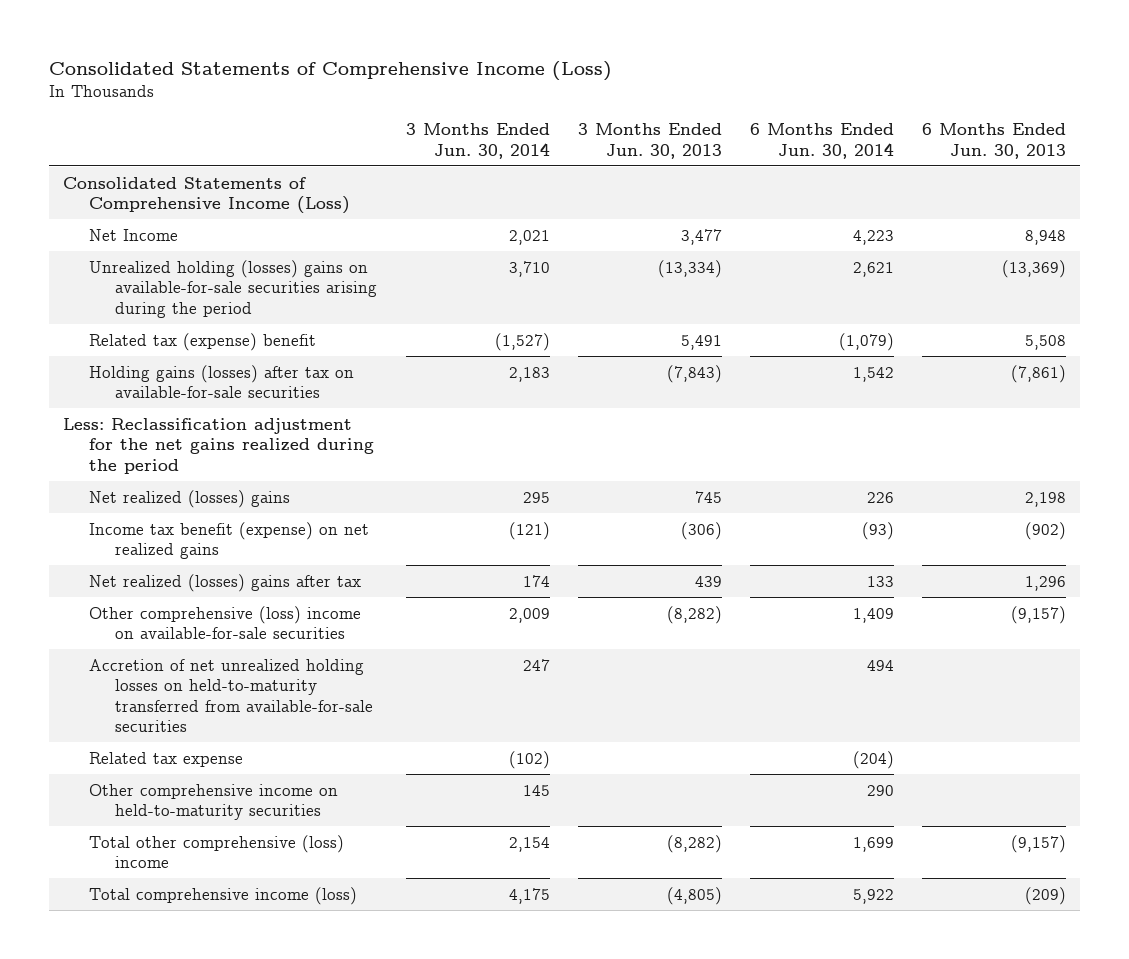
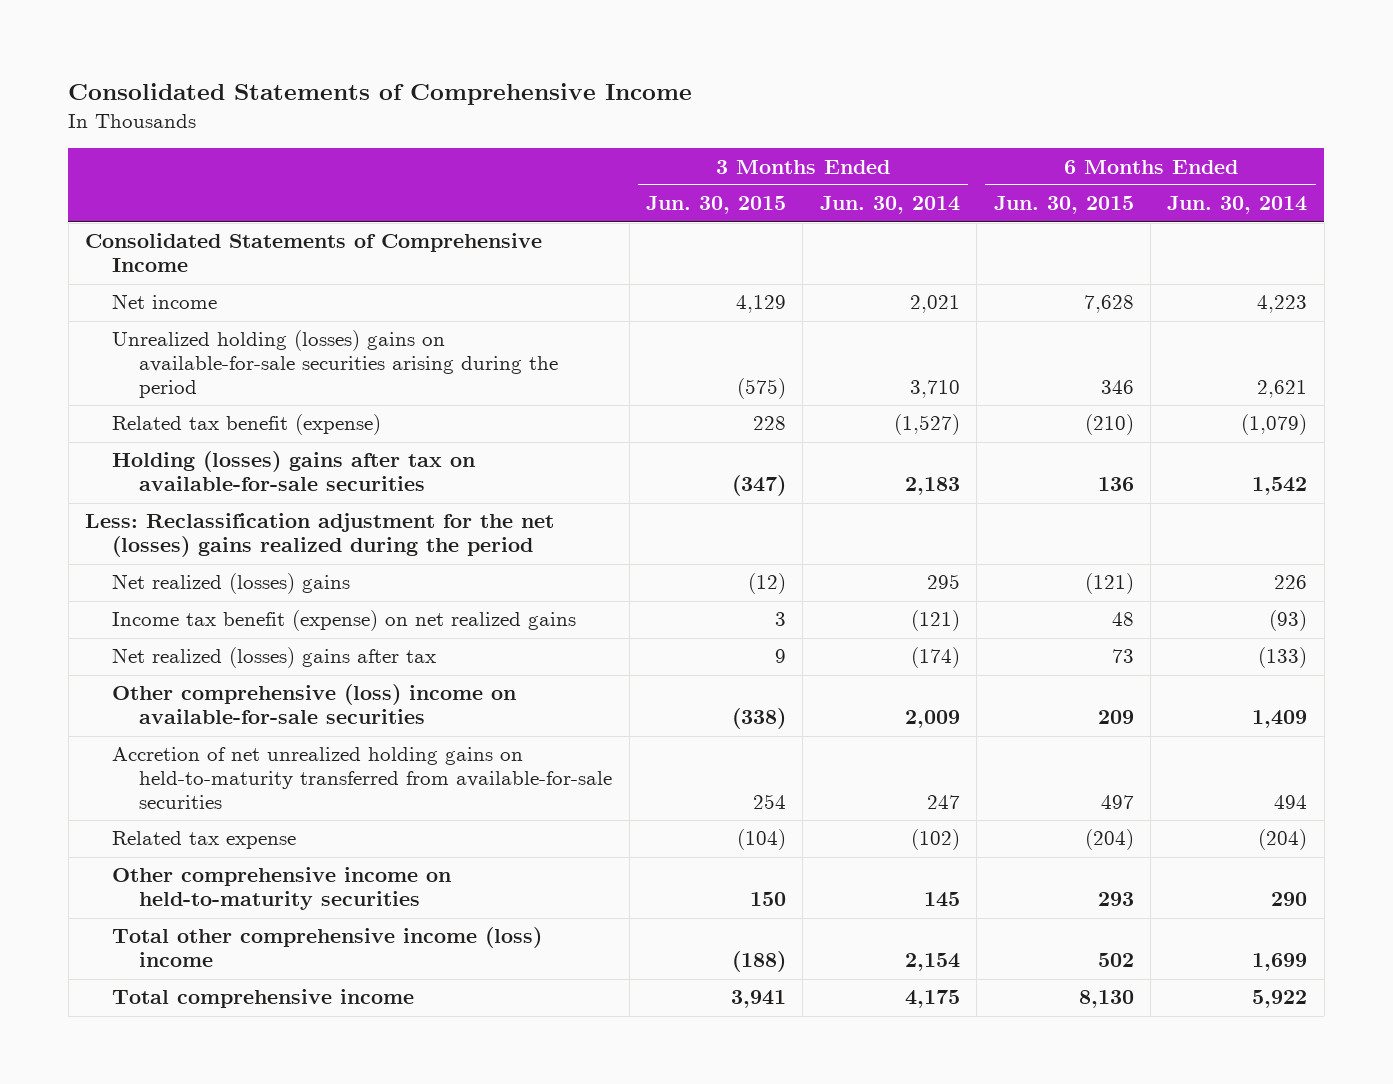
- Consolidated Statements of Comprehensive Income (Loss)
+ Consolidated Statements of Comprehensive Income
- | 3 Months Ended Jun. 30, 2014 | 3 Months Ended Jun. 30, 2013 | 6 Months Ended Jun. 30, 2014 | 6 Months Ended Jun. 30, 2013
+ | 3 Months Ended Jun. 30, 2015 | 3 Months Ended Jun. 30, 2014 | 6 Months Ended Jun. 30, 2015 | 6 Months Ended Jun. 30, 2014
- Consolidated Statements of Comprehensive Income (Loss)
- Net Income | 2,021 | 3,477 | 4,223 | 8,948
+ Consolidated Statements of Comprehensive Income
+ Net income | 4,129 | 2,021 | 7,628 | 4,223
- Related tax (expense) benefit | (1,527) | 5,491 | (1,079) | 5,508
- Holding gains (losses) after tax on available-for-sale securities | 2,183 | (7,843) | 1,542 | (7,861)
- Less: Reclassification adjustment for the net gains realized during the period
+ Related tax benefit (expense) | 228 | (1,527) | (210) | (1,079)
+ Holding (losses) gains after tax on available-for-sale securities | (347) | 2,183 | 136 | 1,542
+ Less: Reclassification adjustment for the net (losses) gains realized during the period
- Net realized (losses) gains after tax | 174 | 439 | 133 | 1,296
+ Net realized (losses) gains after tax | 9 | (174) | 73 | (133)
- Accretion of net unrealized holding losses on held-to-maturity transferred from available-for-sale securities | 247 | | 494 |
+ Accretion of net unrealized holding gains on held-to-maturity transferred from available-for-sale securities | 254 | 247 | 497 | 494
- Total other comprehensive (loss) income | 2,154 | (8,282) | 1,699 | (9,157)
- Total comprehensive income (loss) | 4,175 | (4,805) | 5,922 | (209)
+ Total other comprehensive income (loss) income | (188) | 2,154 | 502 | 1,699
+ Total comprehensive income | 3,941 | 4,175 | 8,130 | 5,922

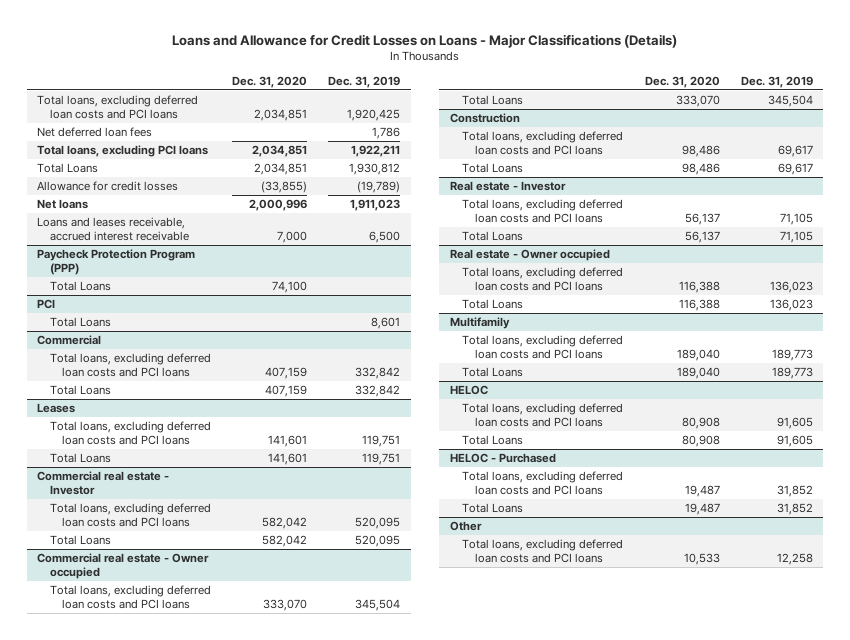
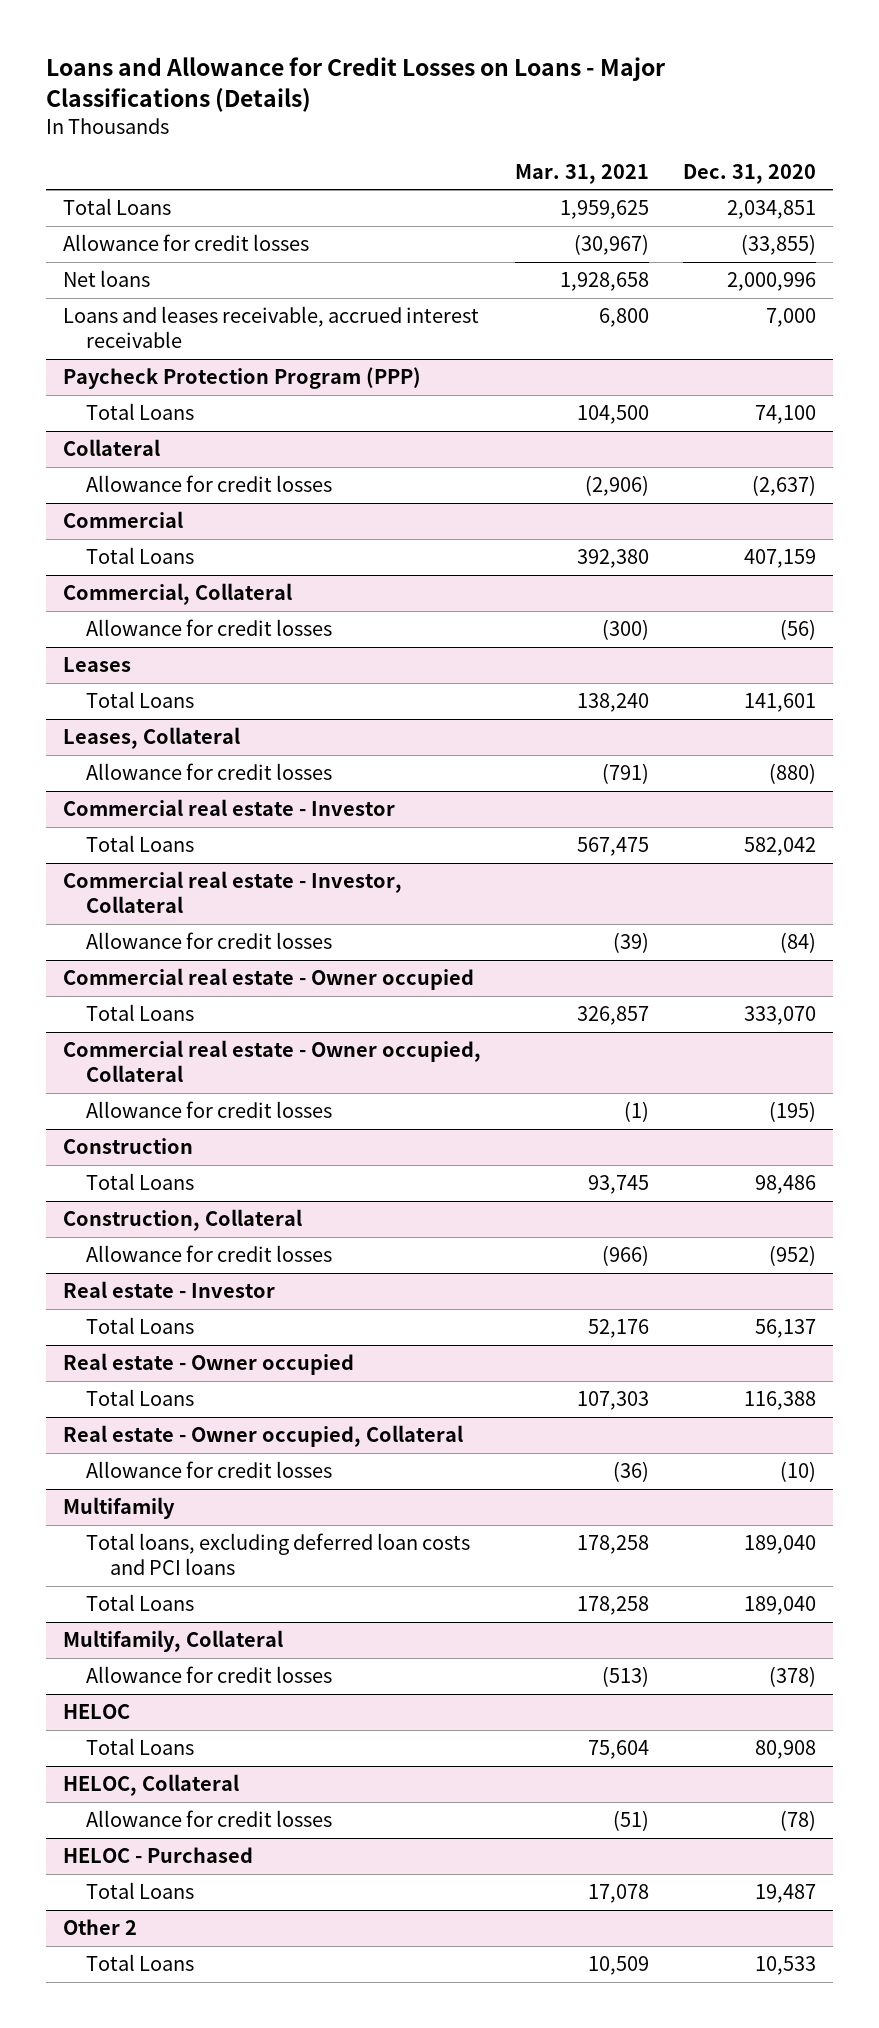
- | Dec. 31, 2020 | Dec. 31, 2019
+ | Mar. 31, 2021 | Dec. 31, 2020
- Total loans, excluding deferred loan costs and PCI loans | 2,034,851 | 1,920,425
- Net deferred loan fees | | 1,786
- Total loans, excluding PCI loans | 2,034,851 | 1,922,211
- PCI
- Total Loans | | 8,601
+ Collateral
+ Allowance for credit losses | (2,906) | (2,637)
@ Commercial
- Total loans, excluding deferred loan costs and PCI loans | 407,159 | 332,842
+ Commercial, Collateral
+ Allowance for credit losses | (300) | (56)
@ Leases
- Total loans, excluding deferred loan costs and PCI loans | 141,601 | 119,751
+ Leases, Collateral
+ Allowance for credit losses | (791) | (880)
@ Commercial real estate - Investor
- Total loans, excluding deferred loan costs and PCI loans | 582,042 | 520,095
+ Commercial real estate - Investor, Collateral
+ Allowance for credit losses | (39) | (84)
@ Commercial real estate - Owner occupied
- Total loans, excluding deferred loan costs and PCI loans | 333,070 | 345,504
+ Commercial real estate - Owner occupied, Collateral
+ Allowance for credit losses | (1) | (195)
@ Construction
- Total loans, excluding deferred loan costs and PCI loans | 98,486 | 69,617
+ Construction, Collateral
+ Allowance for credit losses | (966) | (952)
@ Real estate - Investor
- Total loans, excluding deferred loan costs and PCI loans | 56,137 | 71,105
@ Real estate - Owner occupied
- Total loans, excluding deferred loan costs and PCI loans | 116,388 | 136,023
+ Real estate - Owner occupied, Collateral
+ Allowance for credit losses | (36) | (10)
+ Multifamily, Collateral
+ Allowance for credit losses | (513) | (378)
@ HELOC
- Total loans, excluding deferred loan costs and PCI loans | 80,908 | 91,605
+ HELOC, Collateral
+ Allowance for credit losses | (51) | (78)
@ HELOC - Purchased
- Total loans, excluding deferred loan costs and PCI loans | 19,487 | 31,852
- Other
- Total loans, excluding deferred loan costs and PCI loans | 10,533 | 12,258
+ Other 2
+ Total Loans | 10,509 | 10,533

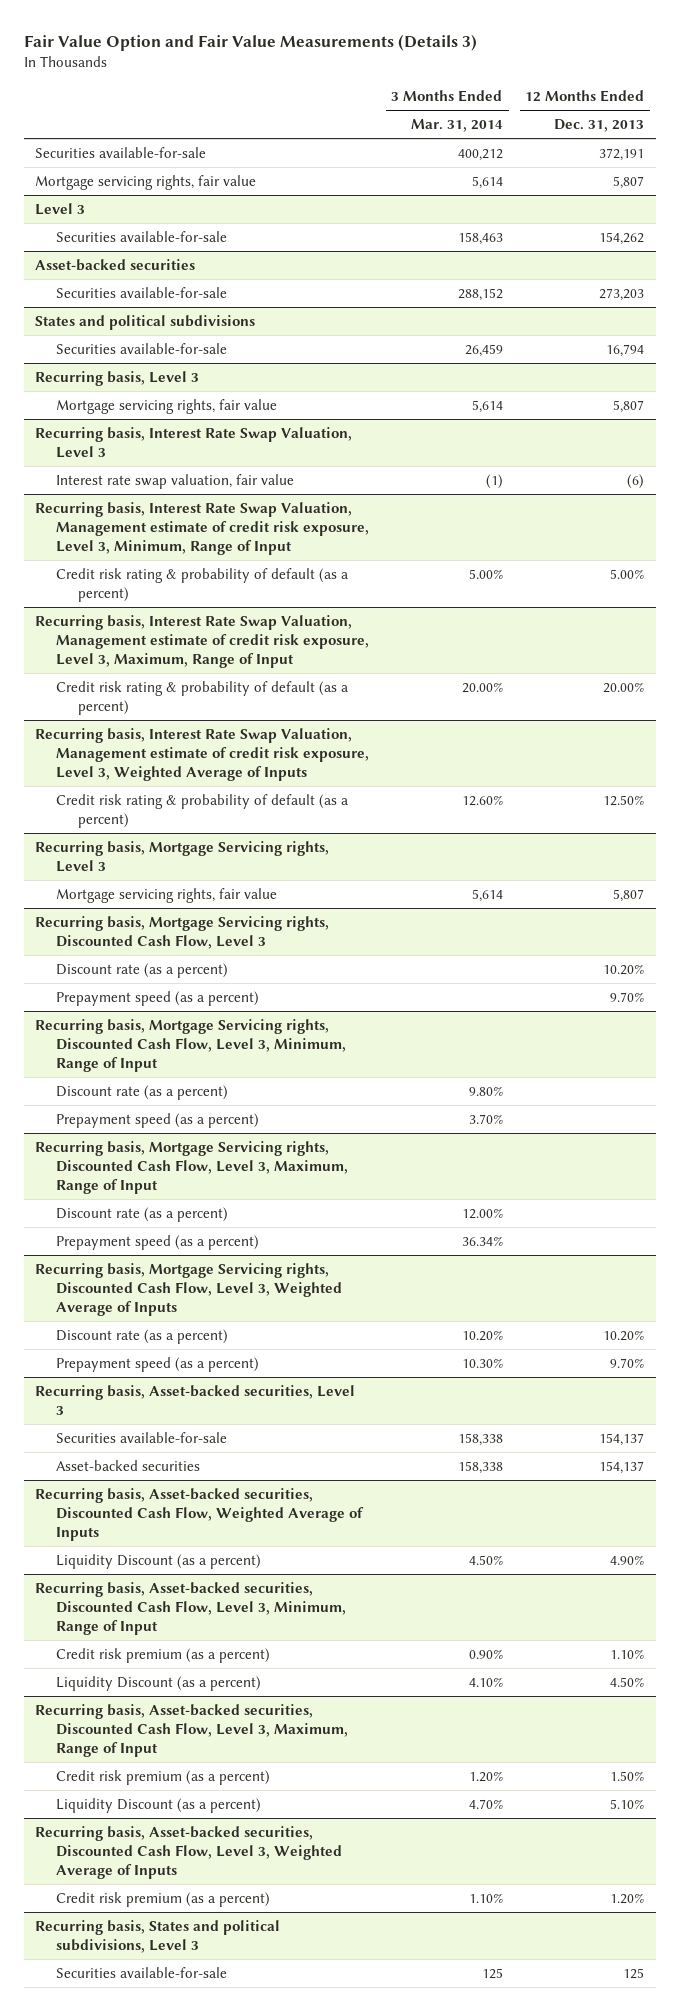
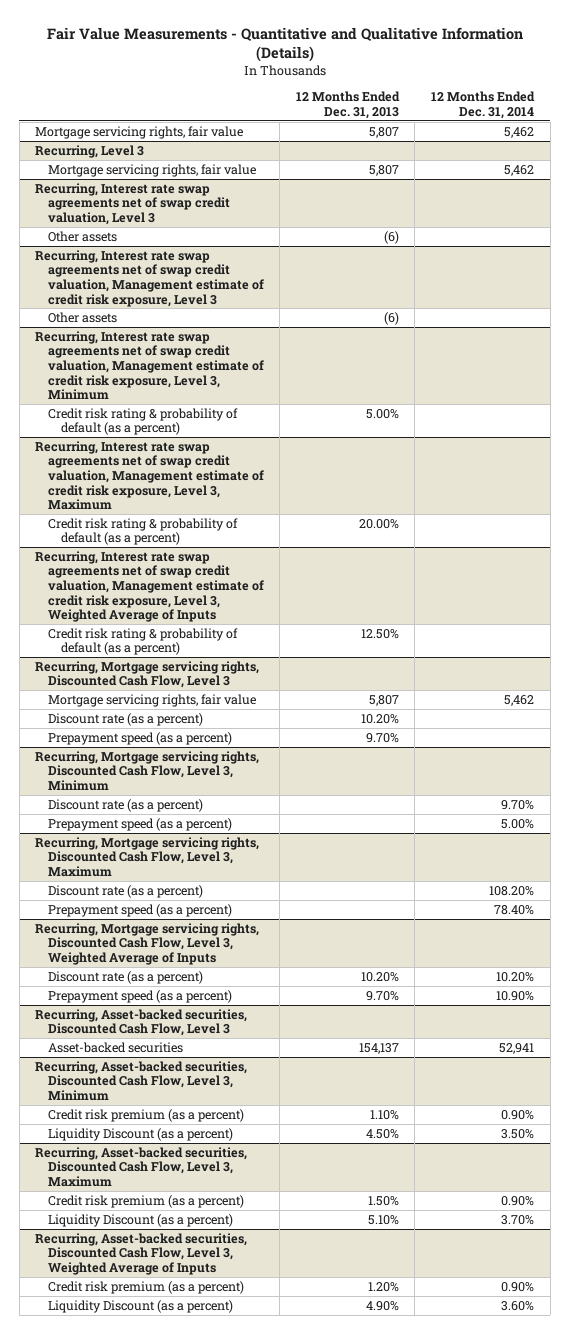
- Fair Value Option and Fair Value Measurements (Details 3)
+ Fair Value Measurements - Quantitative and Qualitative Information (Details)
- | 3 Months Ended Mar. 31, 2014 | 12 Months Ended Dec. 31, 2013
+ | 12 Months Ended Dec. 31, 2013 | 12 Months Ended Dec. 31, 2014
- Securities available-for-sale | 400,212 | 372,191
- Level 3
- Securities available-for-sale | 158,463 | 154,262
- Asset-backed securities
- Securities available-for-sale | 288,152 | 273,203
- States and political subdivisions
- Securities available-for-sale | 26,459 | 16,794
- Recurring basis, Level 3
+ Recurring, Level 3
- Recurring basis, Interest Rate Swap Valuation, Level 3
- Interest rate swap valuation, fair value | (1) | (6)
- Recurring basis, Interest Rate Swap Valuation, Management estimate of credit risk exposure, Level 3, Minimum, Range of Input
+ Recurring, Interest rate swap agreements net of swap credit valuation, Level 3
+ Other assets | (6) |
+ Recurring, Interest rate swap agreements net of swap credit valuation, Management estimate of credit risk exposure, Level 3
+ Other assets | (6) |
+ Recurring, Interest rate swap agreements net of swap credit valuation, Management estimate of credit risk exposure, Level 3, Minimum
- Recurring basis, Interest Rate Swap Valuation, Management estimate of credit risk exposure, Level 3, Maximum, Range of Input
+ Recurring, Interest rate swap agreements net of swap credit valuation, Management estimate of credit risk exposure, Level 3, Maximum
- Recurring basis, Interest Rate Swap Valuation, Management estimate of credit risk exposure, Level 3, Weighted Average of Inputs
+ Recurring, Interest rate swap agreements net of swap credit valuation, Management estimate of credit risk exposure, Level 3, Weighted Average of Inputs
- Recurring basis, Mortgage Servicing rights, Level 3
+ Recurring, Mortgage servicing rights, Discounted Cash Flow, Level 3
- Recurring basis, Mortgage Servicing rights, Discounted Cash Flow, Level 3
- Recurring basis, Mortgage Servicing rights, Discounted Cash Flow, Level 3, Minimum, Range of Input
+ Recurring, Mortgage servicing rights, Discounted Cash Flow, Level 3, Minimum
- Recurring basis, Mortgage Servicing rights, Discounted Cash Flow, Level 3, Maximum, Range of Input
+ Recurring, Mortgage servicing rights, Discounted Cash Flow, Level 3, Maximum
- Recurring basis, Mortgage Servicing rights, Discounted Cash Flow, Level 3, Weighted Average of Inputs
+ Recurring, Mortgage servicing rights, Discounted Cash Flow, Level 3, Weighted Average of Inputs
- Recurring basis, Asset-backed securities, Level 3
- Securities available-for-sale | 158,338 | 154,137
+ Recurring, Asset-backed securities, Discounted Cash Flow, Level 3
- Recurring basis, Asset-backed securities, Discounted Cash Flow, Weighted Average of Inputs
- Liquidity Discount (as a percent) | 4.50% | 4.90%
- Recurring basis, Asset-backed securities, Discounted Cash Flow, Level 3, Minimum, Range of Input
+ Recurring, Asset-backed securities, Discounted Cash Flow, Level 3, Minimum
- Recurring basis, Asset-backed securities, Discounted Cash Flow, Level 3, Maximum, Range of Input
+ Recurring, Asset-backed securities, Discounted Cash Flow, Level 3, Maximum
- Recurring basis, Asset-backed securities, Discounted Cash Flow, Level 3, Weighted Average of Inputs
+ Recurring, Asset-backed securities, Discounted Cash Flow, Level 3, Weighted Average of Inputs
- Recurring basis, States and political subdivisions, Level 3
- Securities available-for-sale | 125 | 125
+ Liquidity Discount (as a percent) | 4.90% | 3.60%

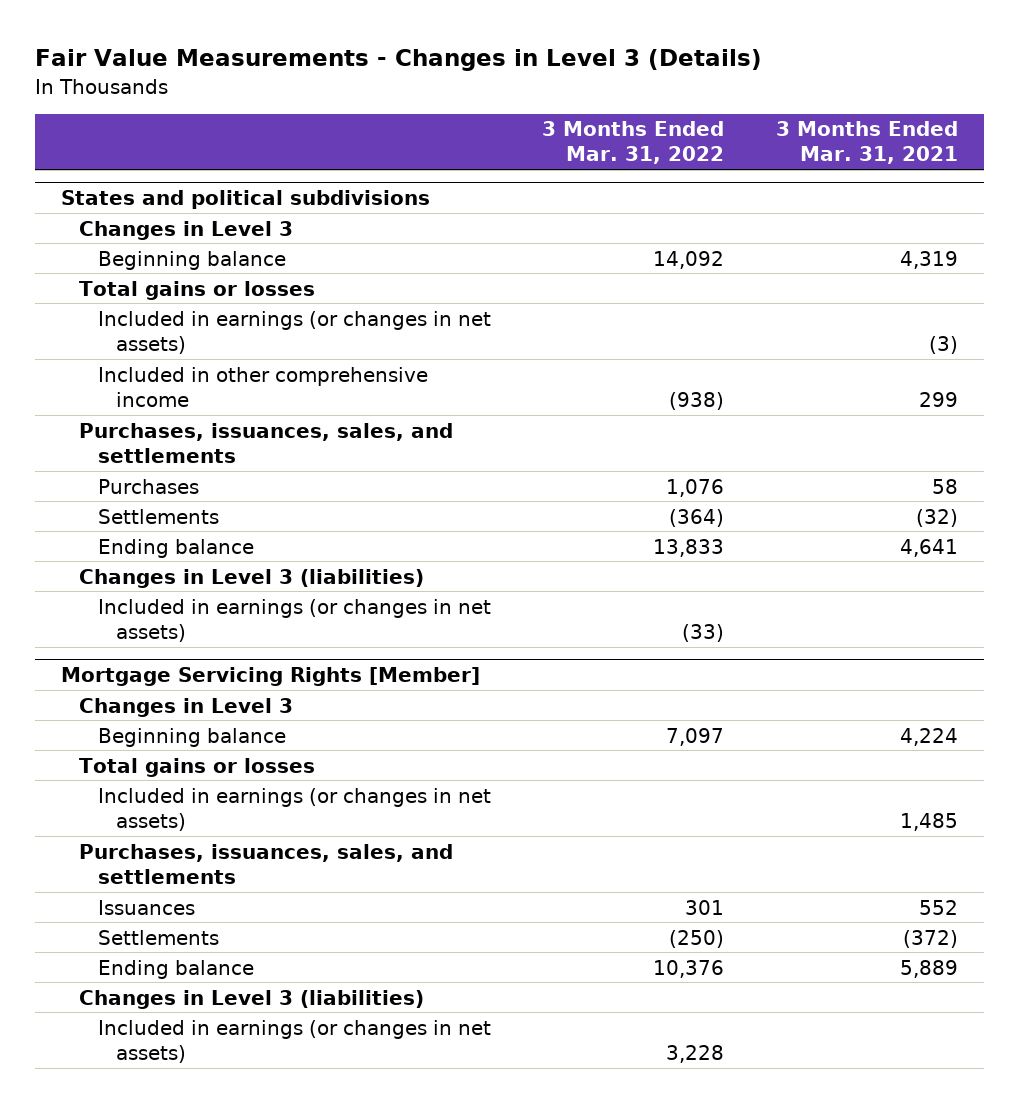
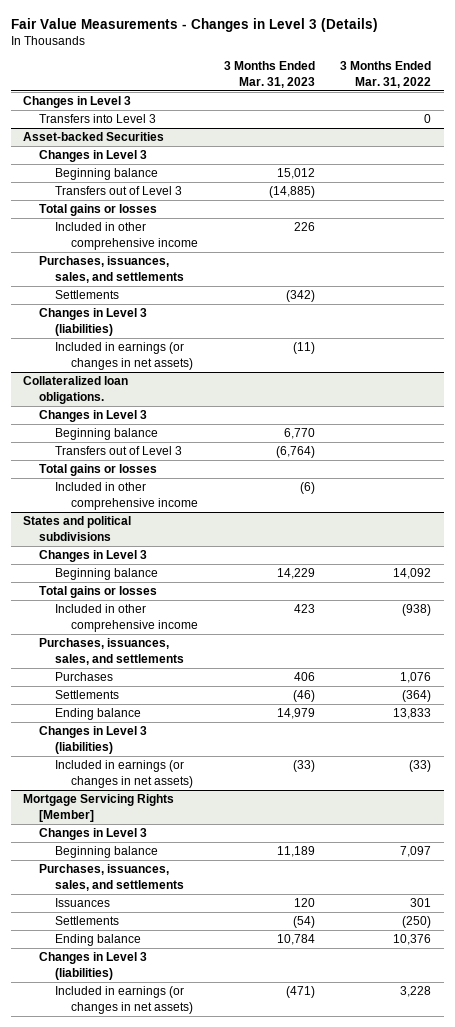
- | 3 Months Ended Mar. 31, 2022 | 3 Months Ended Mar. 31, 2021
+ | 3 Months Ended Mar. 31, 2023 | 3 Months Ended Mar. 31, 2022
+ Changes in Level 3
+ Transfers into Level 3 | | 0
+ Asset-backed Securities
+ Changes in Level 3
+ Beginning balance | 15,012 |
+ Transfers out of Level 3 | (14,885) |
+ Total gains or losses
+ Included in other comprehensive income | 226 |
+ Purchases, issuances, sales, and settlements
+ Settlements | (342) |
+ Changes in Level 3 (liabilities)
+ Included in earnings (or changes in net assets) | (11) |
+ Collateralized loan obligations.
+ Changes in Level 3
+ Beginning balance | 6,770 |
+ Transfers out of Level 3 | (6,764) |
+ Total gains or losses
+ Included in other comprehensive income | (6) |
@ States and political subdivisions
- Included in earnings (or changes in net assets) | | (3)
@ Mortgage Servicing Rights [Member]
- Total gains or losses
- Included in earnings (or changes in net assets) | | 1,485

